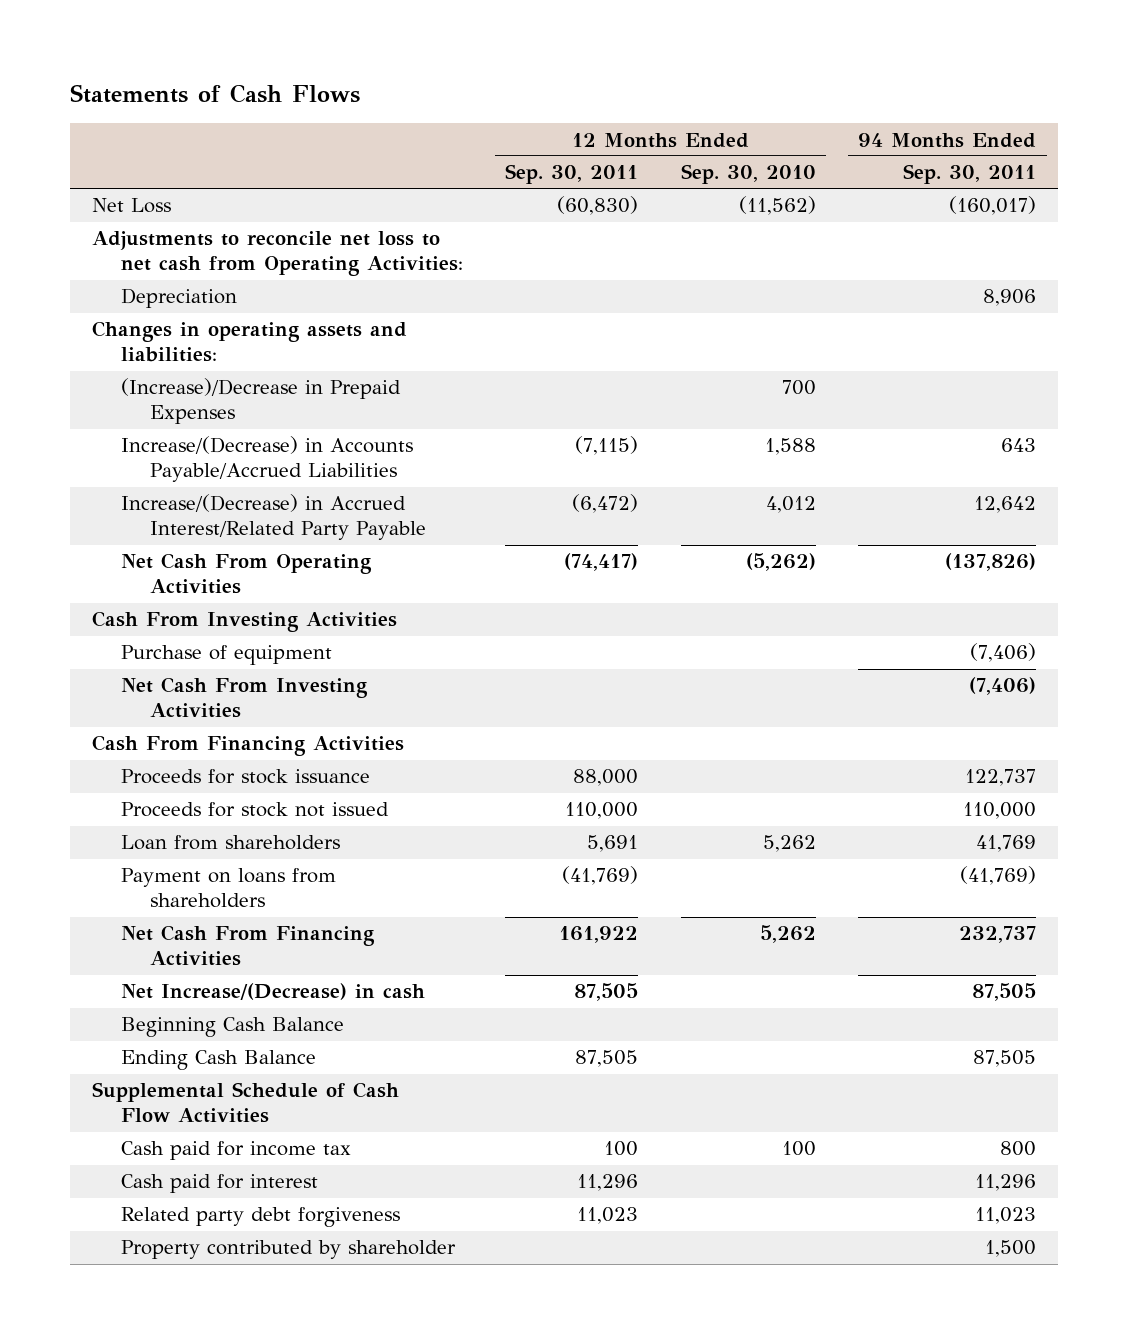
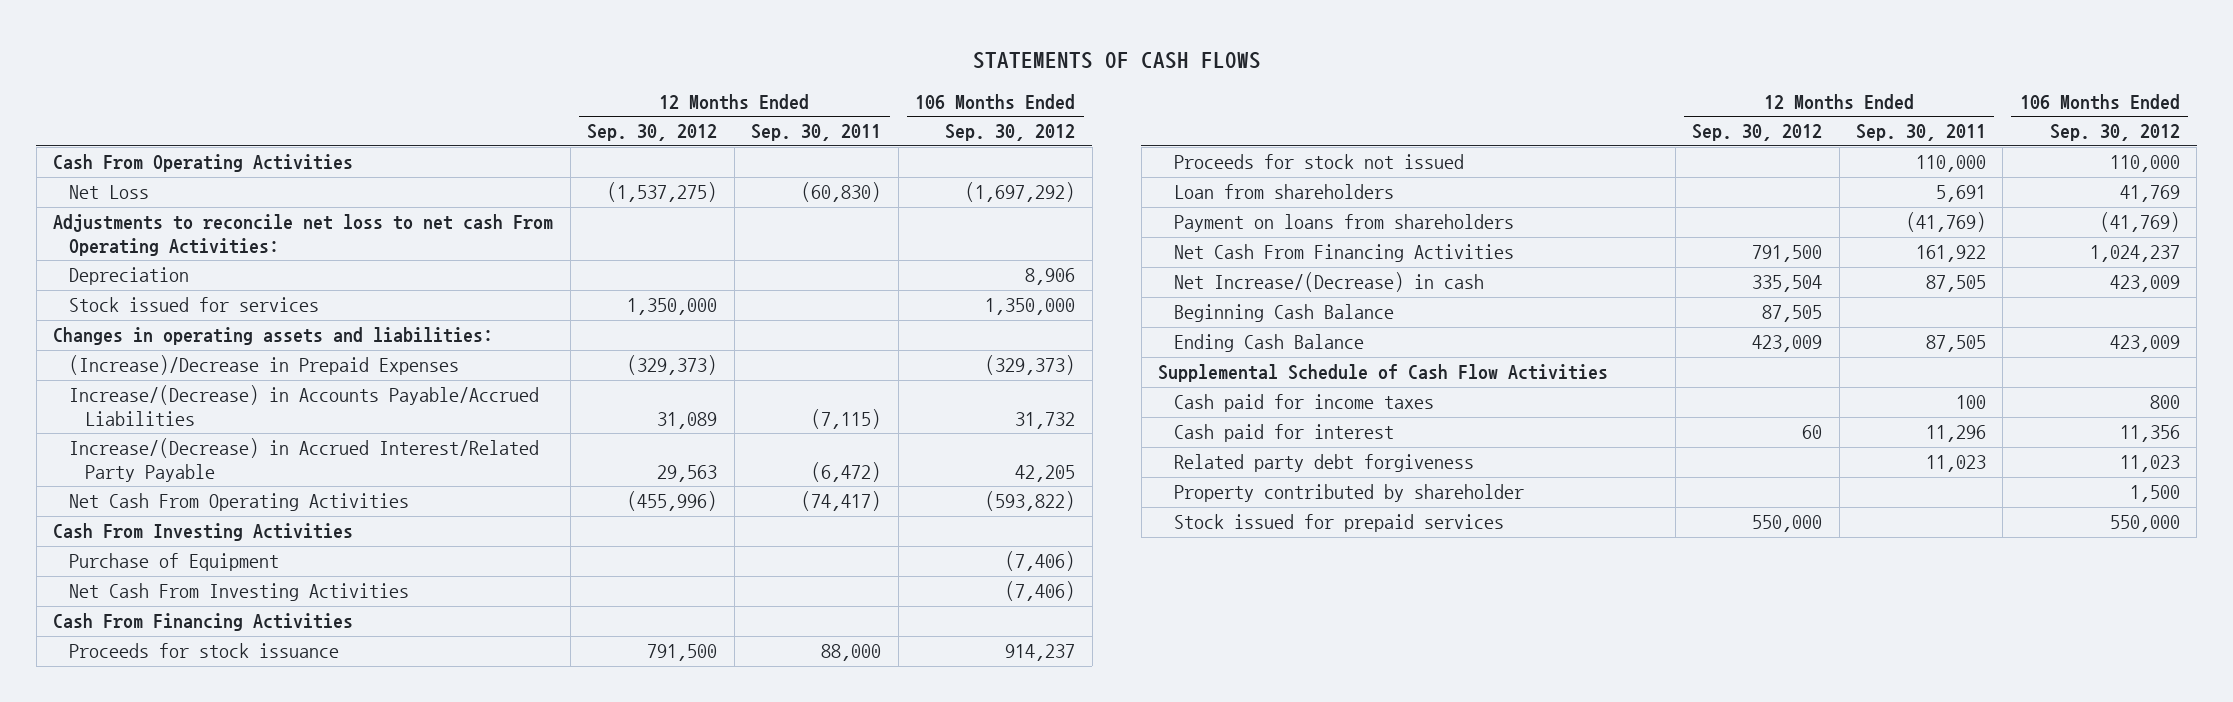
- Statements of Cash Flows
+ STATEMENTS OF CASH FLOWS
- | 12 Months Ended Sep. 30, 2011 | 12 Months Ended Sep. 30, 2010 | 94 Months Ended Sep. 30, 2011
+ | 12 Months Ended Sep. 30, 2012 | 12 Months Ended Sep. 30, 2011 | 106 Months Ended Sep. 30, 2012
+ Cash From Operating Activities
- Adjustments to reconcile net loss to net cash from Operating Activities:
+ Adjustments to reconcile net loss to net cash From Operating Activities:
+ Stock issued for services | 1,350,000 | | 1,350,000
- Purchase of equipment | | | (7,406)
+ Purchase of Equipment | | | (7,406)
- Cash paid for income tax | 100 | 100 | 800
+ Cash paid for income taxes | | 100 | 800
+ Stock issued for prepaid services | 550,000 | | 550,000

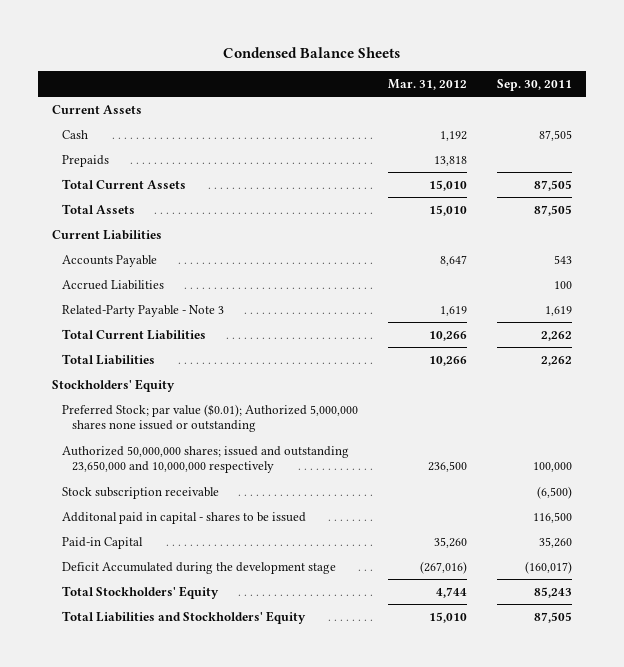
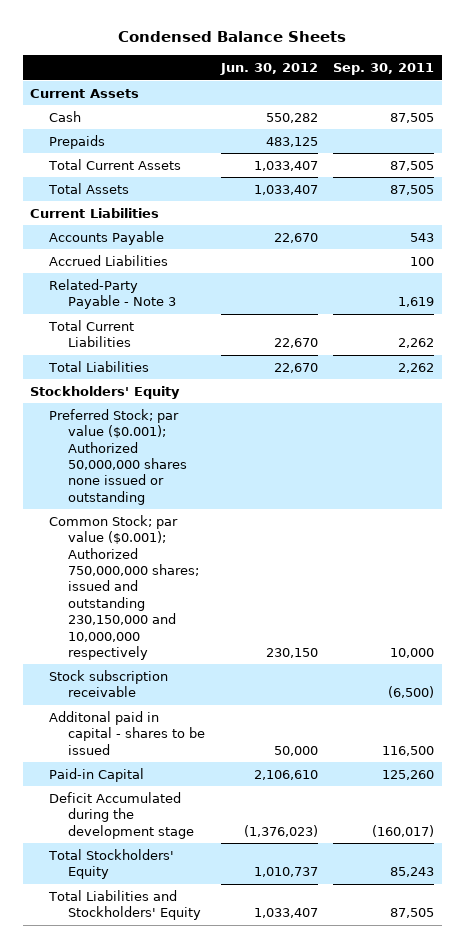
- | Mar. 31, 2012 | Sep. 30, 2011
+ | Jun. 30, 2012 | Sep. 30, 2011
- Preferred Stock; par value ($0.01); Authorized 5,000,000 shares none issued or outstanding
- Authorized 50,000,000 shares; issued and outstanding 23,650,000 and 10,000,000 respectively | 236,500 | 100,000
+ Preferred Stock; par value ($0.001); Authorized 50,000,000 shares none issued or outstanding
+ Common Stock; par value ($0.001); Authorized 750,000,000 shares; issued and outstanding 230,150,000 and 10,000,000 respectively | 230,150 | 10,000
- Paid-in Capital | 35,260 | 35,260
+ Paid-in Capital | 2,106,610 | 125,260

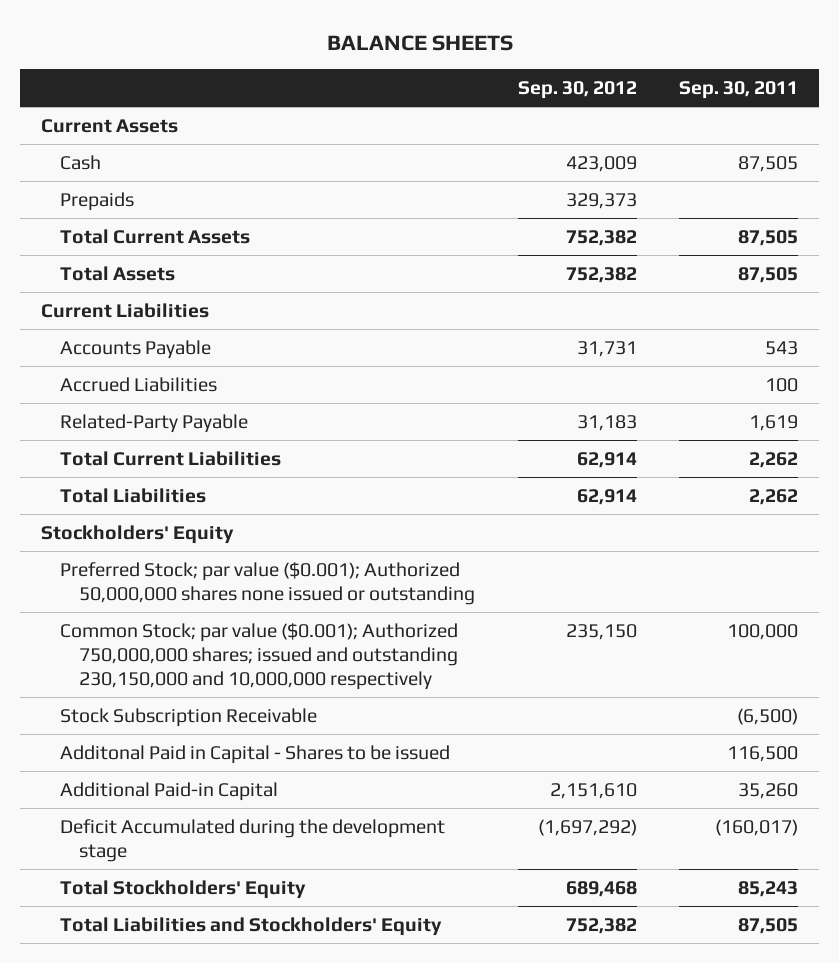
- Condensed Balance Sheets
+ BALANCE SHEETS
- | Jun. 30, 2012 | Sep. 30, 2011
+ | Sep. 30, 2012 | Sep. 30, 2011
- Related-Party Payable - Note 3 | | 1,619
+ Related-Party Payable | 31,183 | 1,619
- Common Stock; par value ($0.001); Authorized 750,000,000 shares; issued and outstanding 230,150,000 and 10,000,000 respectively | 230,150 | 10,000
- Stock subscription receivable | | (6,500)
- Additonal paid in capital - shares to be issued | 50,000 | 116,500
- Paid-in Capital | 2,106,610 | 125,260
+ Common Stock; par value ($0.001); Authorized 750,000,000 shares; issued and outstanding 230,150,000 and 10,000,000 respectively | 235,150 | 100,000
+ Stock Subscription Receivable | | (6,500)
+ Additonal Paid in Capital - Shares to be issued | | 116,500
+ Additional Paid-in Capital | 2,151,610 | 35,260

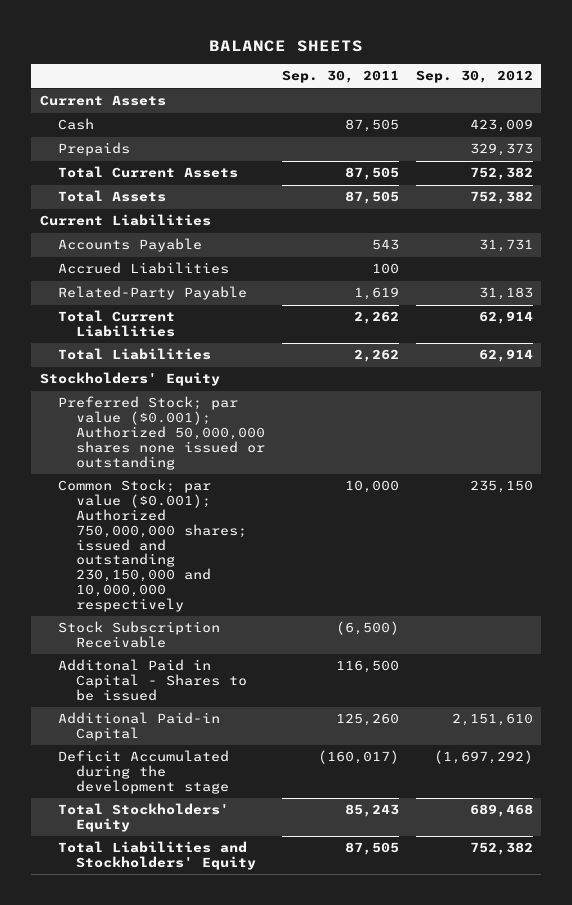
- | Sep. 30, 2012 | Sep. 30, 2011
+ | Sep. 30, 2011 | Sep. 30, 2012
- Common Stock; par value ($0.001); Authorized 750,000,000 shares; issued and outstanding 230,150,000 and 10,000,000 respectively | 235,150 | 100,000
+ Common Stock; par value ($0.001); Authorized 750,000,000 shares; issued and outstanding 230,150,000 and 10,000,000 respectively | 10,000 | 235,150
- Additional Paid-in Capital | 2,151,610 | 35,260
+ Additional Paid-in Capital | 125,260 | 2,151,610

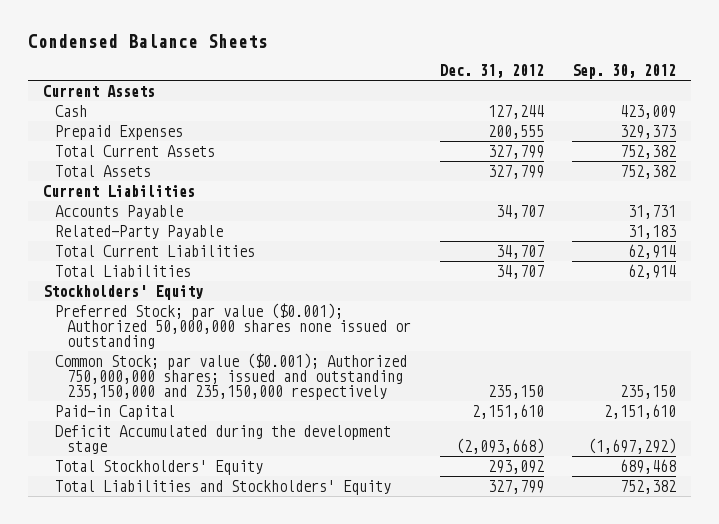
- BALANCE SHEETS
+ Condensed Balance Sheets
- | Sep. 30, 2011 | Sep. 30, 2012
+ | Dec. 31, 2012 | Sep. 30, 2012
- Prepaids | | 329,373
+ Prepaid Expenses | 200,555 | 329,373
- Accrued Liabilities | 100 |
- Common Stock; par value ($0.001); Authorized 750,000,000 shares; issued and outstanding 230,150,000 and 10,000,000 respectively | 10,000 | 235,150
- Stock Subscription Receivable | (6,500) |
- Additonal Paid in Capital - Shares to be issued | 116,500 |
- Additional Paid-in Capital | 125,260 | 2,151,610
+ Common Stock; par value ($0.001); Authorized 750,000,000 shares; issued and outstanding 235,150,000 and 235,150,000 respectively | 235,150 | 235,150
+ Paid-in Capital | 2,151,610 | 2,151,610

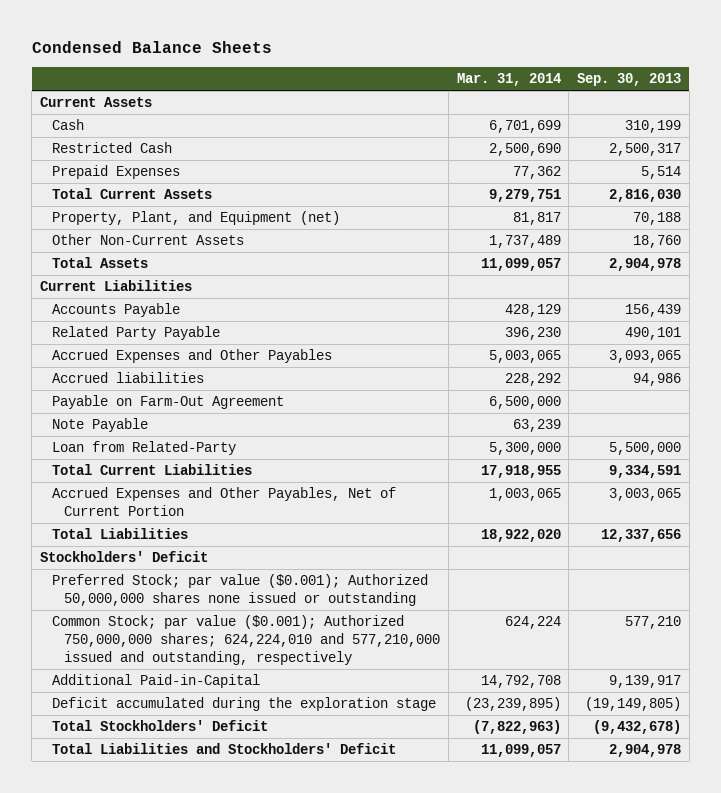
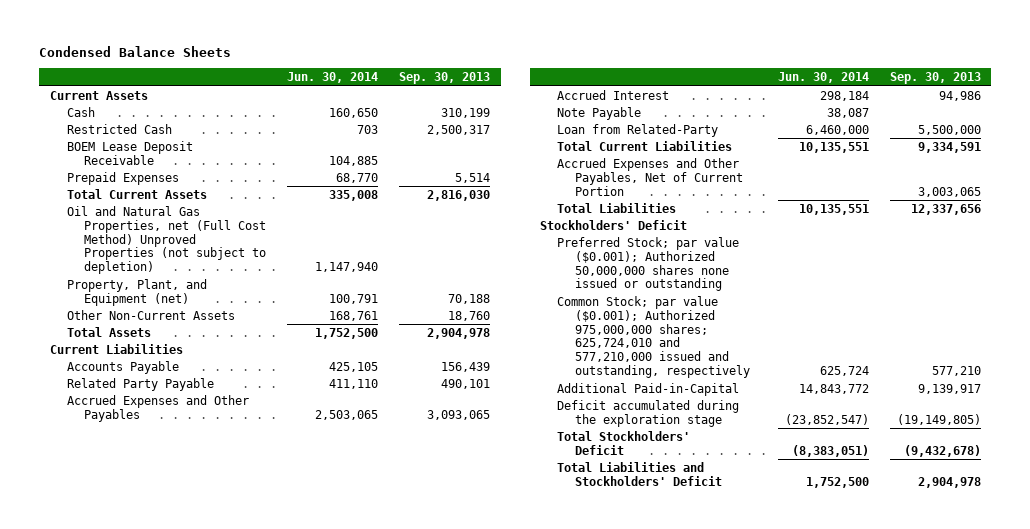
- | Mar. 31, 2014 | Sep. 30, 2013
+ | Jun. 30, 2014 | Sep. 30, 2013
+ BOEM Lease Deposit Receivable | 104,885 |
+ Oil and Natural Gas Properties, net (Full Cost Method) Unproved Properties (not subject to depletion) | 1,147,940 |
- Accrued liabilities | 228,292 | 94,986
- Payable on Farm-Out Agreement | 6,500,000 |
+ Accrued Interest | 298,184 | 94,986
- Common Stock; par value ($0.001); Authorized 750,000,000 shares; 624,224,010 and 577,210,000 issued and outstanding, respectively | 624,224 | 577,210
+ Common Stock; par value ($0.001); Authorized 975,000,000 shares; 625,724,010 and 577,210,000 issued and outstanding, respectively | 625,724 | 577,210

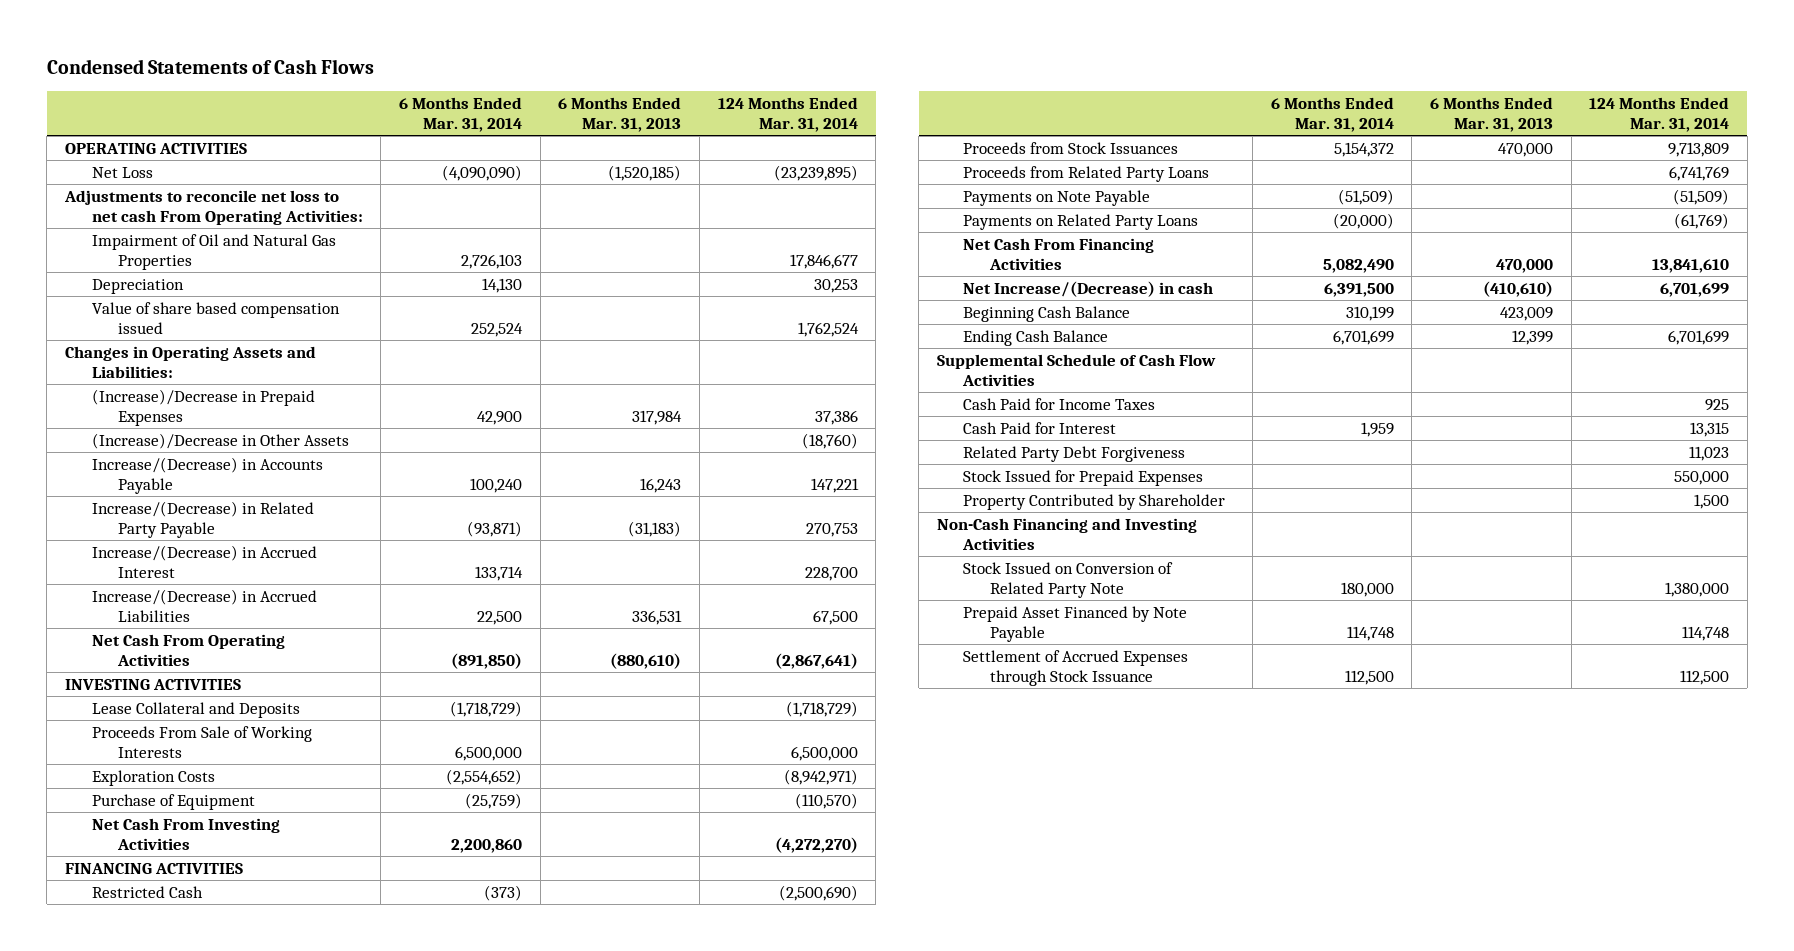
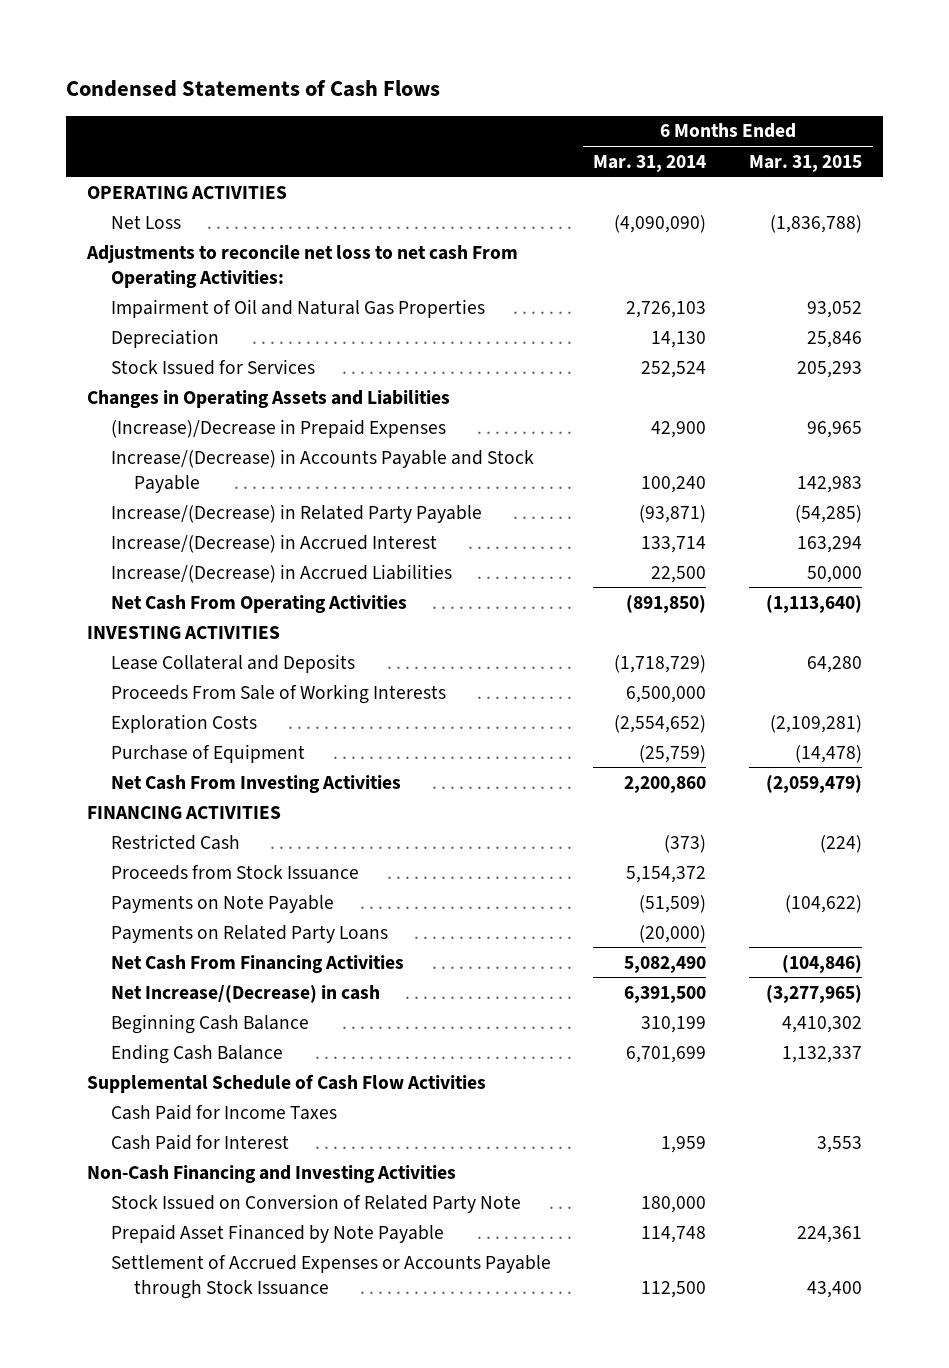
- | 6 Months Ended Mar. 31, 2014 | 6 Months Ended Mar. 31, 2013 | 124 Months Ended Mar. 31, 2014
+ | 6 Months Ended Mar. 31, 2014 | 6 Months Ended Mar. 31, 2015
- Value of share based compensation issued | 252,524 | | 1,762,524
- Changes in Operating Assets and Liabilities:
+ Stock Issued for Services | 252,524 | 205,293
+ Changes in Operating Assets and Liabilities
- (Increase)/Decrease in Other Assets | | | (18,760)
- Increase/(Decrease) in Accounts Payable | 100,240 | 16,243 | 147,221
+ Increase/(Decrease) in Accounts Payable and Stock Payable | 100,240 | 142,983
- Proceeds from Stock Issuances | 5,154,372 | 470,000 | 9,713,809
- Proceeds from Related Party Loans | | | 6,741,769
+ Proceeds from Stock Issuance | 5,154,372 |
- Related Party Debt Forgiveness | | | 11,023
- Stock Issued for Prepaid Expenses | | | 550,000
- Property Contributed by Shareholder | | | 1,500
- Settlement of Accrued Expenses through Stock Issuance | 112,500 | | 112,500
+ Settlement of Accrued Expenses or Accounts Payable through Stock Issuance | 112,500 | 43,400

